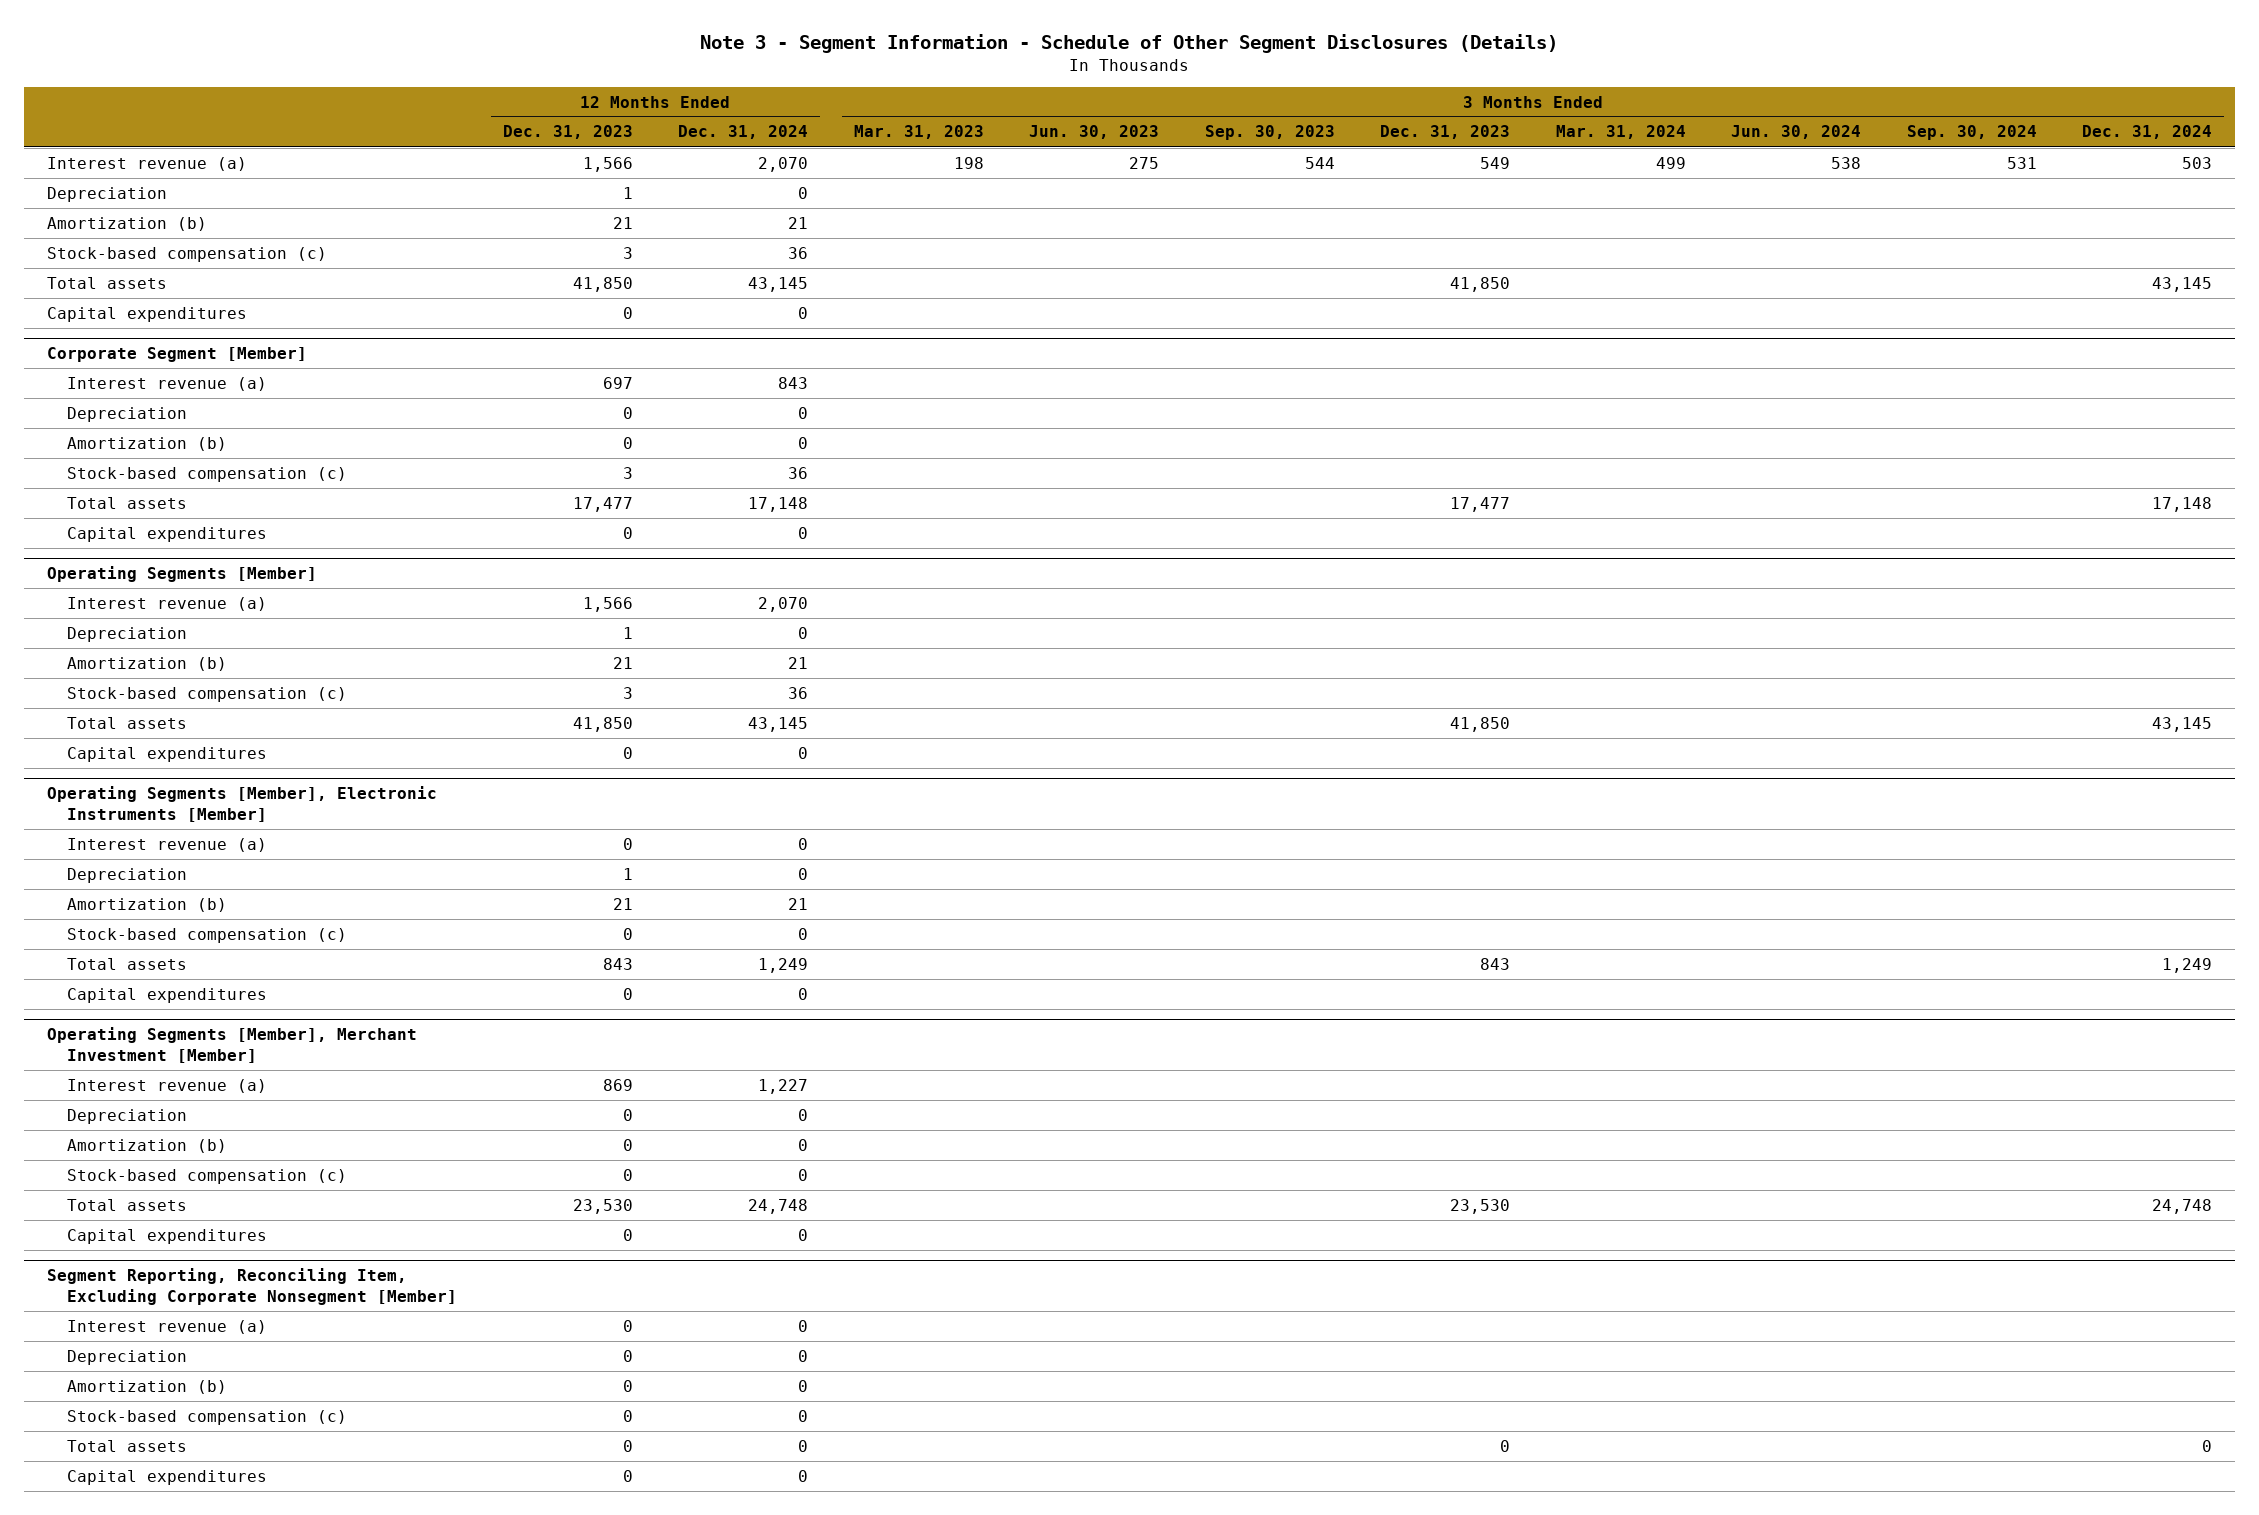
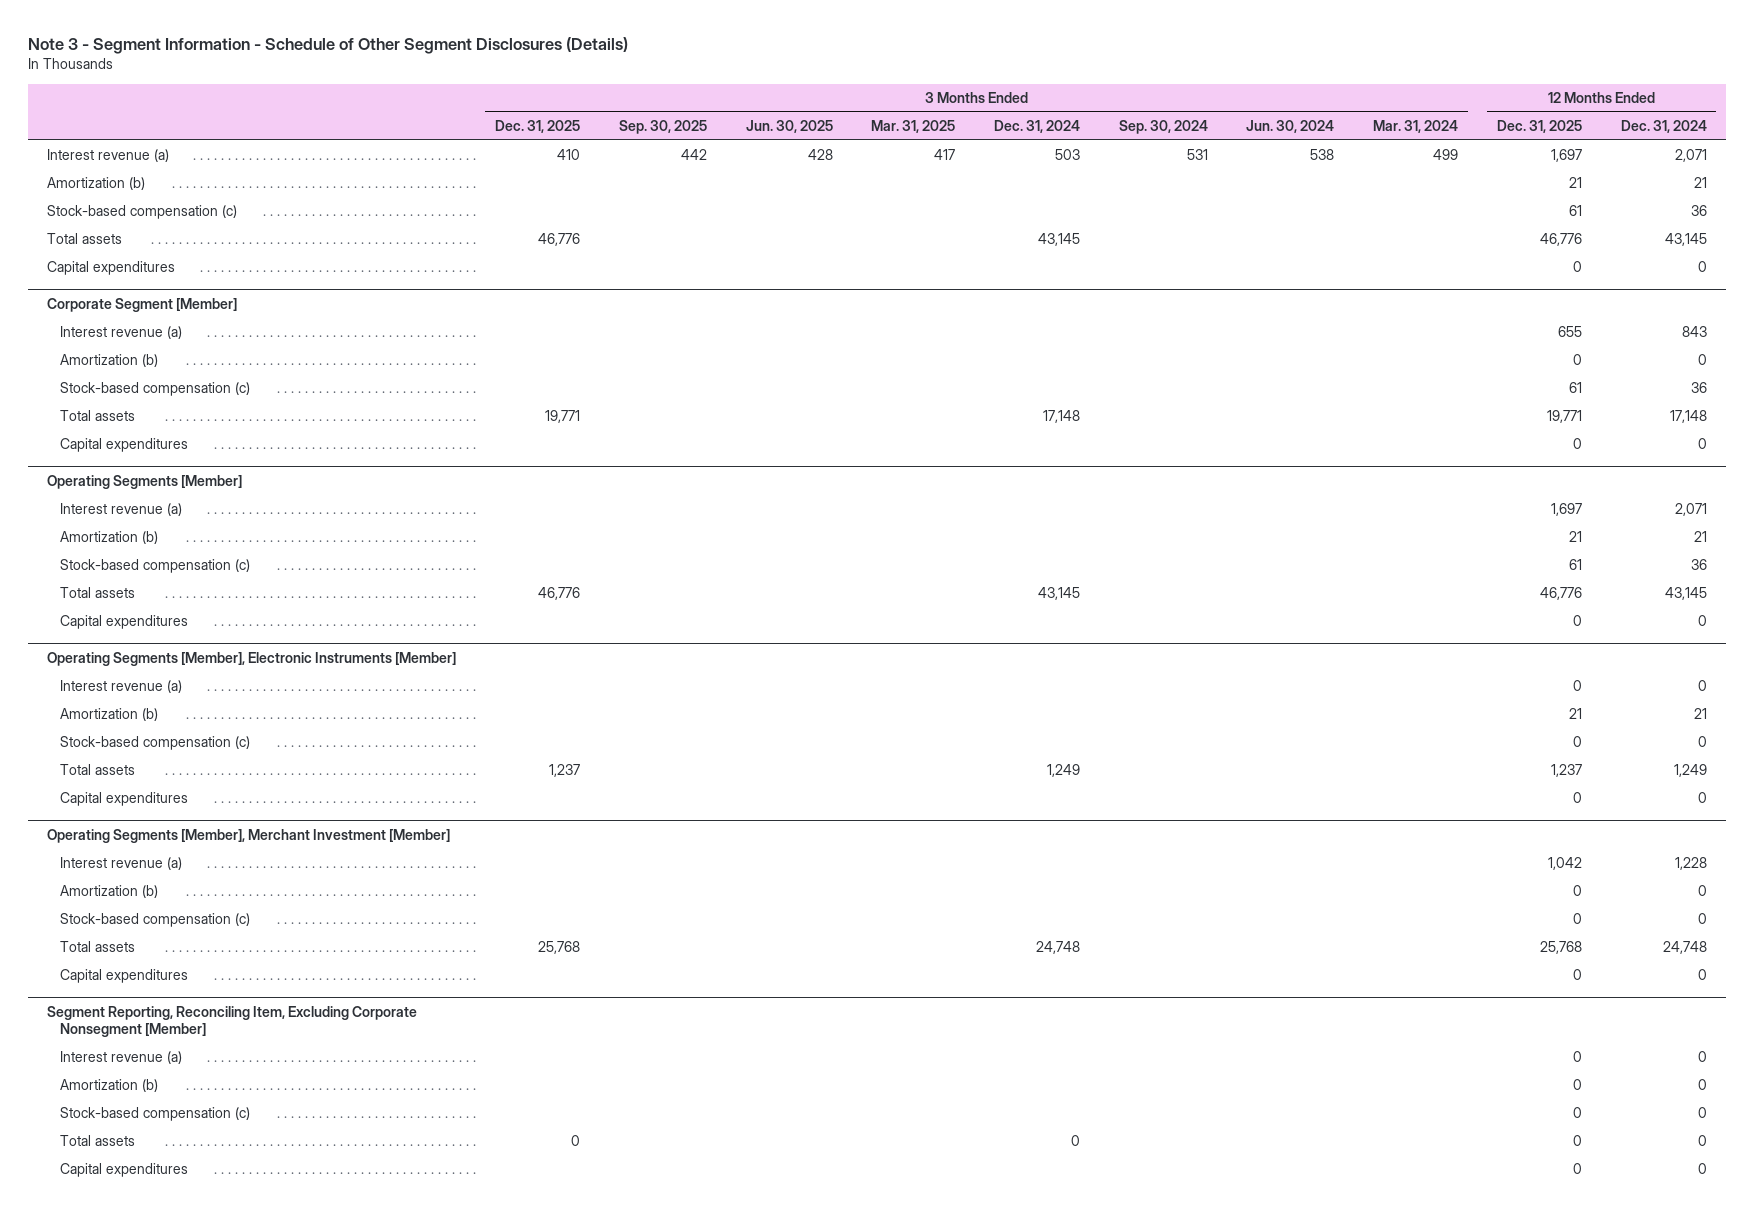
- | 12 Months Ended Dec. 31, 2023 | 12 Months Ended Dec. 31, 2024 | 3 Months Ended Mar. 31, 2023 | 3 Months Ended Jun. 30, 2023 | 3 Months Ended Sep. 30, 2023 | 3 Months Ended Dec. 31, 2023 | 3 Months Ended Mar. 31, 2024 | 3 Months Ended Jun. 30, 2024 | 3 Months Ended Sep. 30, 2024 | 3 Months Ended Dec. 31, 2024
+ | 3 Months Ended Dec. 31, 2025 | 3 Months Ended Sep. 30, 2025 | 3 Months Ended Jun. 30, 2025 | 3 Months Ended Mar. 31, 2025 | 3 Months Ended Dec. 31, 2024 | 3 Months Ended Sep. 30, 2024 | 3 Months Ended Jun. 30, 2024 | 3 Months Ended Mar. 31, 2024 | 12 Months Ended Dec. 31, 2025 | 12 Months Ended Dec. 31, 2024
- Interest revenue (a) | 1,566 | 2,070 | 198 | 275 | 544 | 549 | 499 | 538 | 531 | 503
- Depreciation | 1 | 0 | | | | | | | |
+ Interest revenue (a) | 410 | 442 | 428 | 417 | 503 | 531 | 538 | 499 | 1,697 | 2,071
@ Corporate Segment [Member]
- Depreciation | 0 | 0 | | | | | | | |
@ Operating Segments [Member]
- Interest revenue (a) | 1,566 | 2,070 | | | | | | | |
- Depreciation | 1 | 0 | | | | | | | |
+ Interest revenue (a) | | | | | | | | | 1,697 | 2,071
@ Operating Segments [Member], Electronic Instruments [Member]
- Depreciation | 1 | 0 | | | | | | | |
@ Operating Segments [Member], Merchant Investment [Member]
- Interest revenue (a) | 869 | 1,227 | | | | | | | |
- Depreciation | 0 | 0 | | | | | | | |
+ Interest revenue (a) | | | | | | | | | 1,042 | 1,228
@ Segment Reporting, Reconciling Item, Excluding Corporate Nonsegment [Member]
- Depreciation | 0 | 0 | | | | | | | |

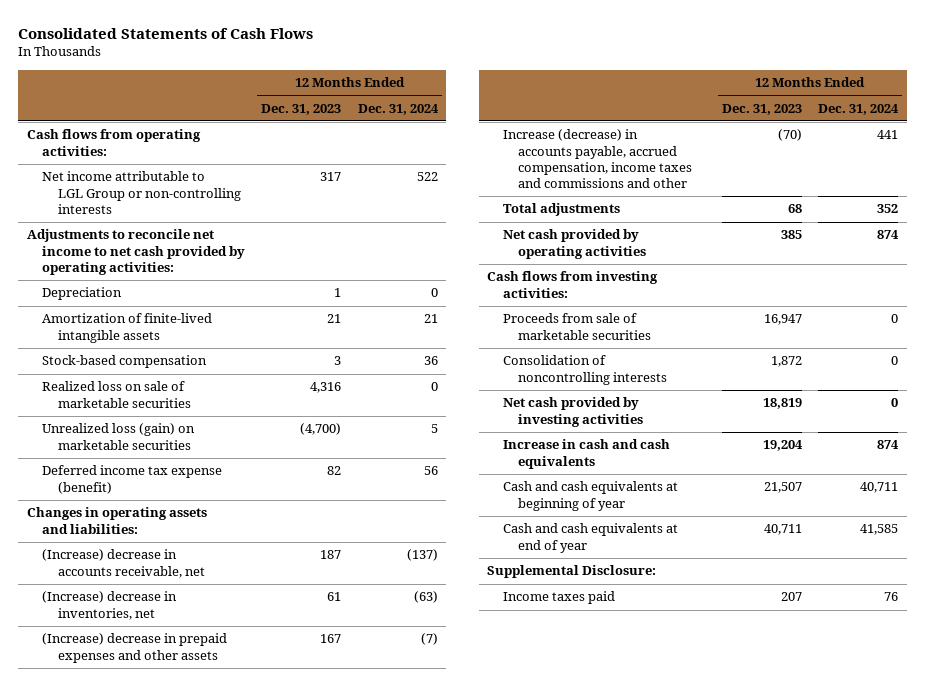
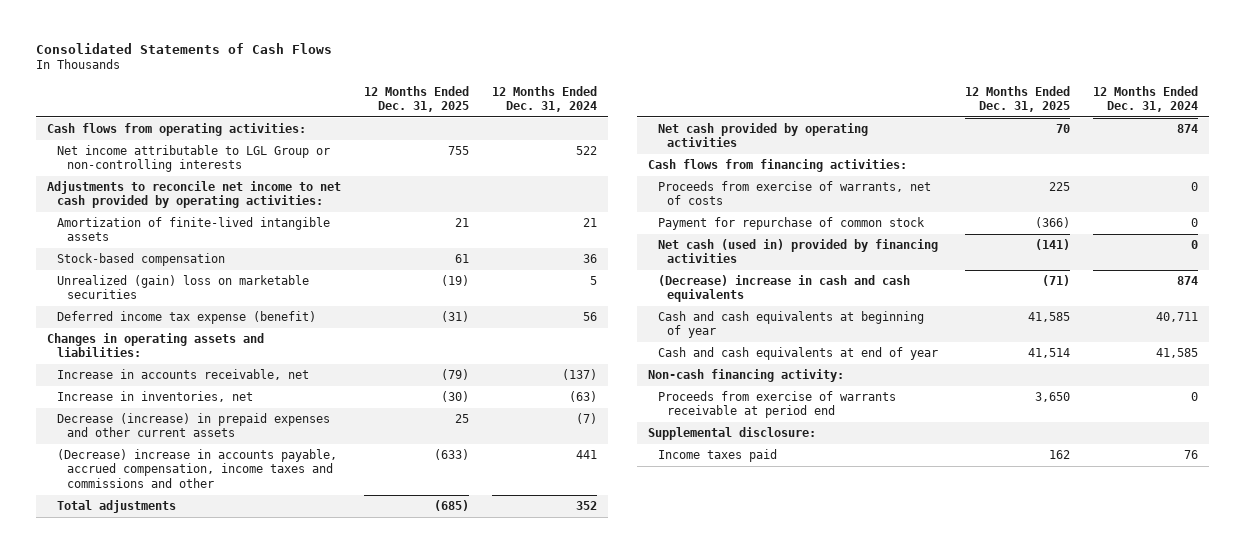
- | 12 Months Ended Dec. 31, 2023 | 12 Months Ended Dec. 31, 2024
+ | 12 Months Ended Dec. 31, 2025 | 12 Months Ended Dec. 31, 2024
- Depreciation | 1 | 0
- Realized loss on sale of marketable securities | 4,316 | 0
- Unrealized loss (gain) on marketable securities | (4,700) | 5
+ Unrealized (gain) loss on marketable securities | (19) | 5
- (Increase) decrease in accounts receivable, net | 187 | (137)
- (Increase) decrease in inventories, net | 61 | (63)
- (Increase) decrease in prepaid expenses and other assets | 167 | (7)
- Increase (decrease) in accounts payable, accrued compensation, income taxes and commissions and other | (70) | 441
+ Increase in accounts receivable, net | (79) | (137)
+ Increase in inventories, net | (30) | (63)
+ Decrease (increase) in prepaid expenses and other current assets | 25 | (7)
+ (Decrease) increase in accounts payable, accrued compensation, income taxes and commissions and other | (633) | 441
- Cash flows from investing activities:
- Proceeds from sale of marketable securities | 16,947 | 0
- Consolidation of noncontrolling interests | 1,872 | 0
- Net cash provided by investing activities | 18,819 | 0
- Increase in cash and cash equivalents | 19,204 | 874
+ Cash flows from financing activities:
+ Proceeds from exercise of warrants, net of costs | 225 | 0
+ Payment for repurchase of common stock | (366) | 0
+ Net cash (used in) provided by financing activities | (141) | 0
+ (Decrease) increase in cash and cash equivalents | (71) | 874
- Supplemental Disclosure:
+ Non-cash financing activity:
+ Proceeds from exercise of warrants receivable at period end | 3,650 | 0
+ Supplemental disclosure:

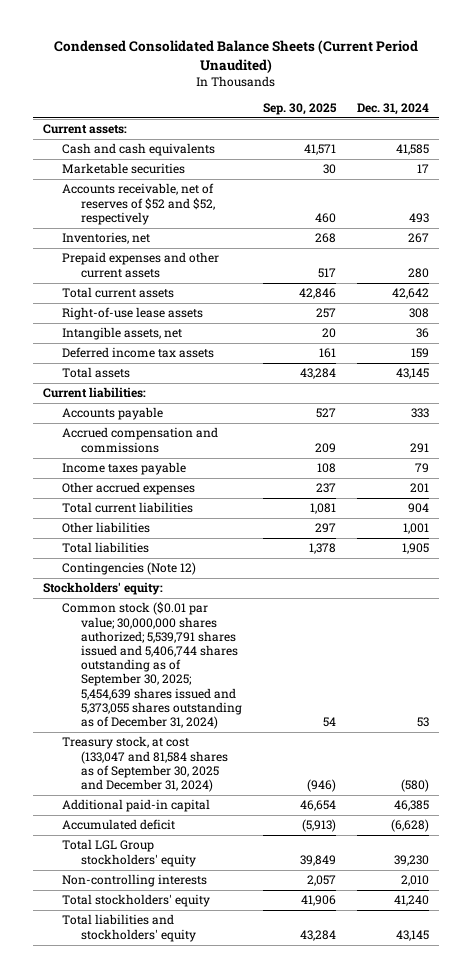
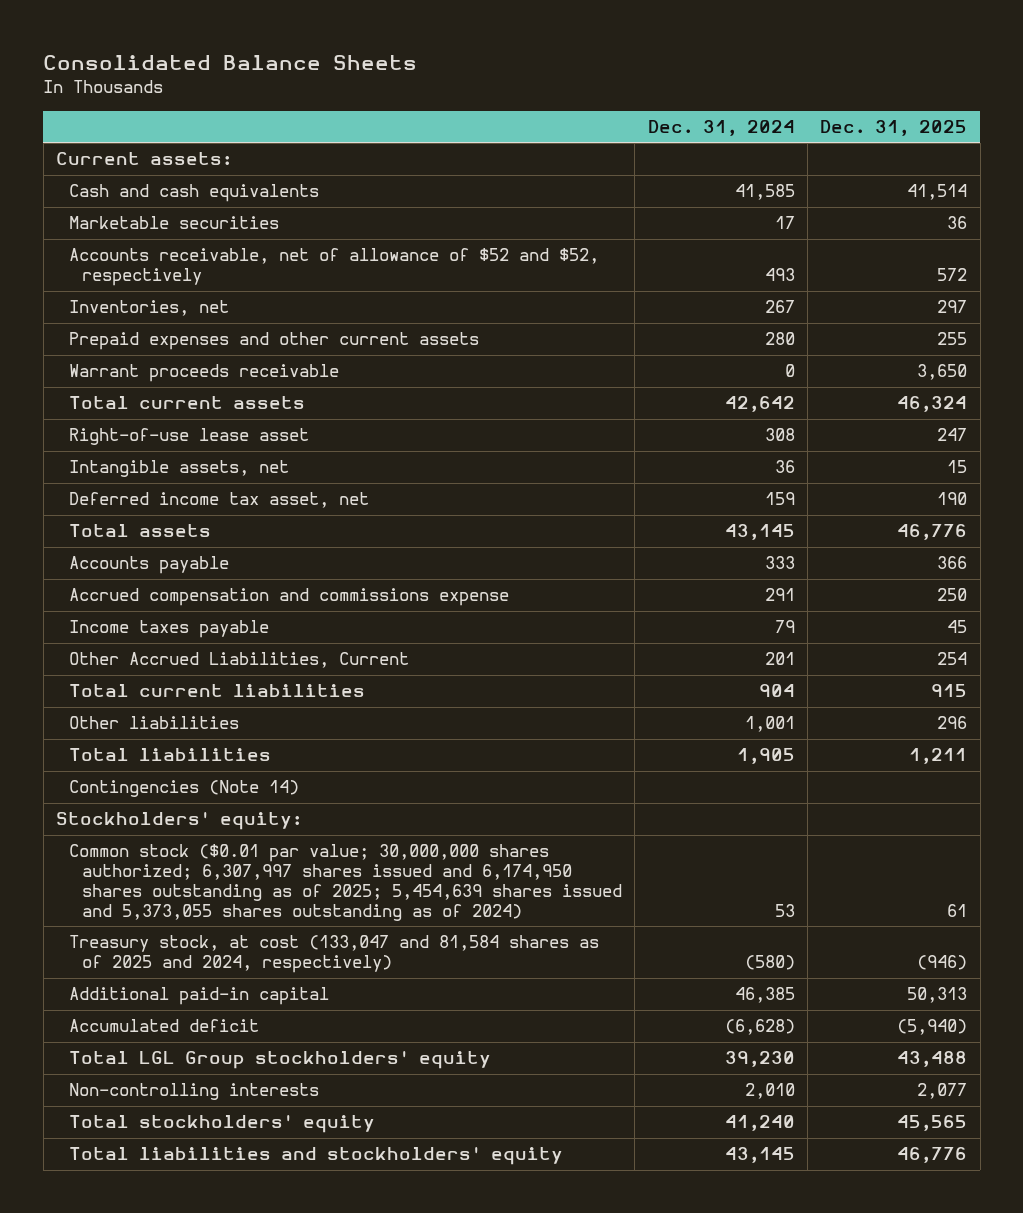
- Condensed Consolidated Balance Sheets (Current Period Unaudited)
+ Consolidated Balance Sheets
- | Sep. 30, 2025 | Dec. 31, 2024
+ | Dec. 31, 2024 | Dec. 31, 2025
- Accounts receivable, net of reserves of $52 and $52, respectively | 460 | 493
+ Accounts receivable, net of allowance of $52 and $52, respectively | 493 | 572
+ Warrant proceeds receivable | 0 | 3,650
- Right-of-use lease assets | 257 | 308
+ Right-of-use lease asset | 308 | 247
- Deferred income tax assets | 161 | 159
+ Deferred income tax asset, net | 159 | 190
- Current liabilities:
- Accrued compensation and commissions | 209 | 291
+ Accrued compensation and commissions expense | 291 | 250
- Other accrued expenses | 237 | 201
+ Other Accrued Liabilities, Current | 201 | 254
- Contingencies (Note 12)
+ Contingencies (Note 14)
- Common stock ($0.01 par value; 30,000,000 shares authorized; 5,539,791 shares issued and 5,406,744 shares outstanding as of September 30, 2025; 5,454,639 shares issued and 5,373,055 shares outstanding as of December 31, 2024) | 54 | 53
- Treasury stock, at cost (133,047 and 81,584 shares as of September 30, 2025 and December 31, 2024) | (946) | (580)
+ Common stock ($0.01 par value; 30,000,000 shares authorized; 6,307,997 shares issued and 6,174,950 shares outstanding as of 2025; 5,454,639 shares issued and 5,373,055 shares outstanding as of 2024) | 53 | 61
+ Treasury stock, at cost (133,047 and 81,584 shares as of 2025 and 2024, respectively) | (580) | (946)

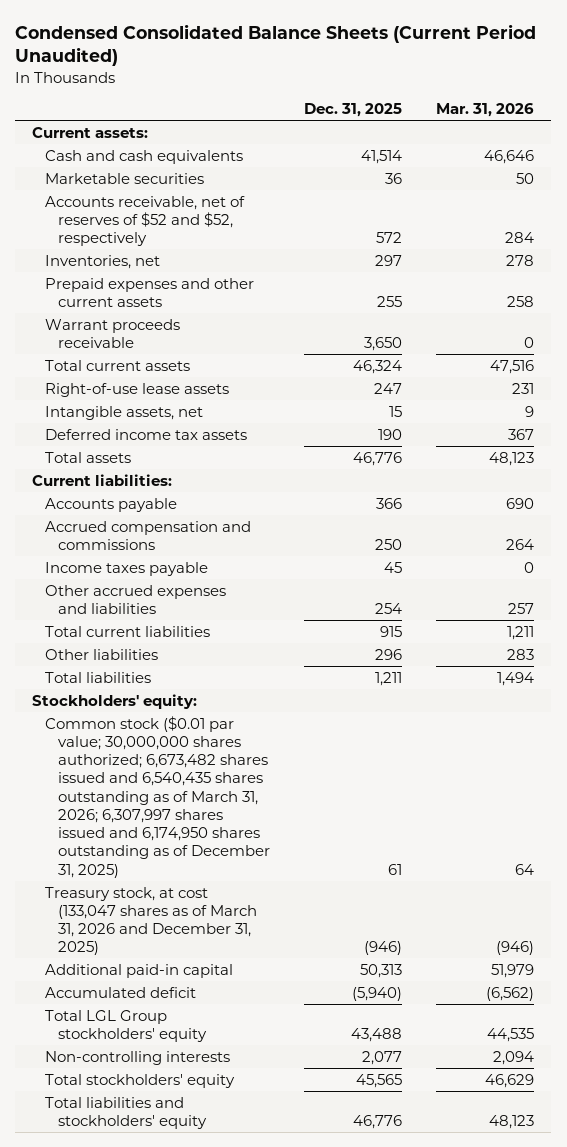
- Consolidated Balance Sheets
+ Condensed Consolidated Balance Sheets (Current Period Unaudited)
- | Dec. 31, 2024 | Dec. 31, 2025
+ | Dec. 31, 2025 | Mar. 31, 2026
- Accounts receivable, net of allowance of $52 and $52, respectively | 493 | 572
+ Accounts receivable, net of reserves of $52 and $52, respectively | 572 | 284
- Right-of-use lease asset | 308 | 247
+ Right-of-use lease assets | 247 | 231
- Deferred income tax asset, net | 159 | 190
+ Deferred income tax assets | 190 | 367
+ Current liabilities:
- Accrued compensation and commissions expense | 291 | 250
+ Accrued compensation and commissions | 250 | 264
- Other Accrued Liabilities, Current | 201 | 254
+ Other accrued expenses and liabilities | 254 | 257
- Contingencies (Note 14)
- Common stock ($0.01 par value; 30,000,000 shares authorized; 6,307,997 shares issued and 6,174,950 shares outstanding as of 2025; 5,454,639 shares issued and 5,373,055 shares outstanding as of 2024) | 53 | 61
- Treasury stock, at cost (133,047 and 81,584 shares as of 2025 and 2024, respectively) | (580) | (946)
+ Common stock ($0.01 par value; 30,000,000 shares authorized; 6,673,482 shares issued and 6,540,435 shares outstanding as of March 31, 2026; 6,307,997 shares issued and 6,174,950 shares outstanding as of December 31, 2025) | 61 | 64
+ Treasury stock, at cost (133,047 shares as of March 31, 2026 and December 31, 2025) | (946) | (946)

